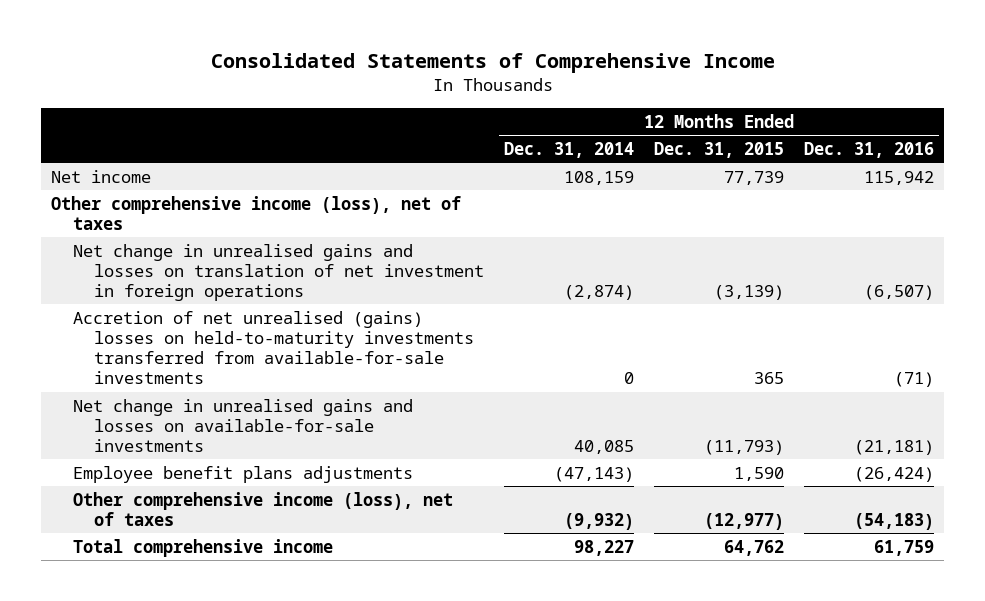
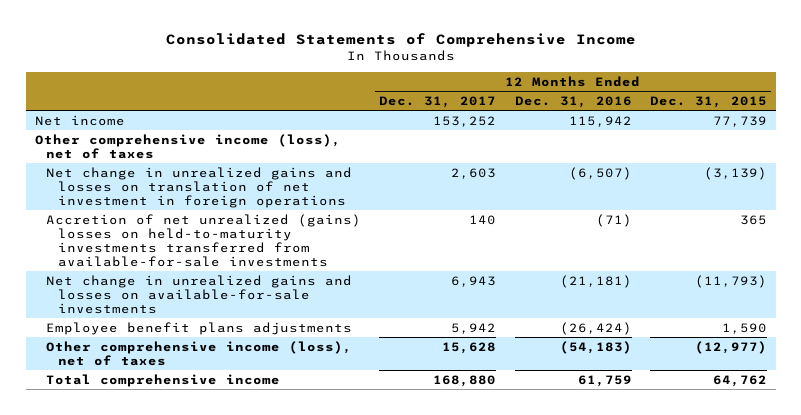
- | 12 Months Ended Dec. 31, 2014 | 12 Months Ended Dec. 31, 2015 | 12 Months Ended Dec. 31, 2016
+ | 12 Months Ended Dec. 31, 2017 | 12 Months Ended Dec. 31, 2016 | 12 Months Ended Dec. 31, 2015
- Net change in unrealised gains and losses on translation of net investment in foreign operations | (2,874) | (3,139) | (6,507)
- Accretion of net unrealised (gains) losses on held-to-maturity investments transferred from available-for-sale investments | 0 | 365 | (71)
- Net change in unrealised gains and losses on available-for-sale investments | 40,085 | (11,793) | (21,181)
+ Net change in unrealized gains and losses on translation of net investment in foreign operations | 2,603 | (6,507) | (3,139)
+ Accretion of net unrealized (gains) losses on held-to-maturity investments transferred from available-for-sale investments | 140 | (71) | 365
+ Net change in unrealized gains and losses on available-for-sale investments | 6,943 | (21,181) | (11,793)

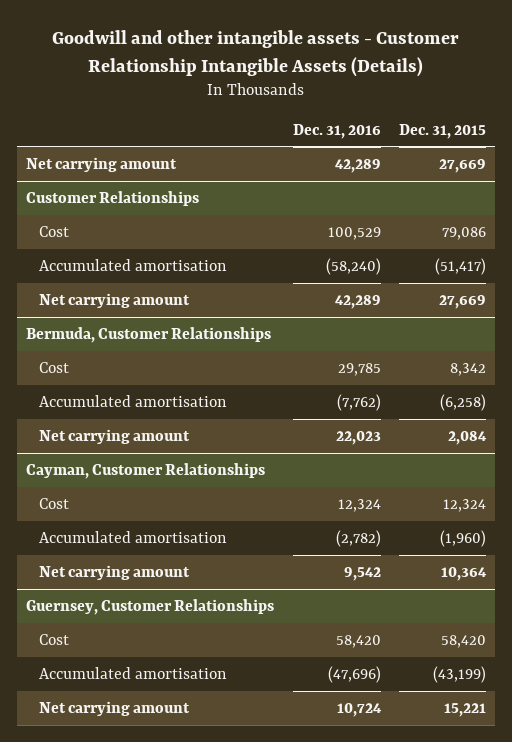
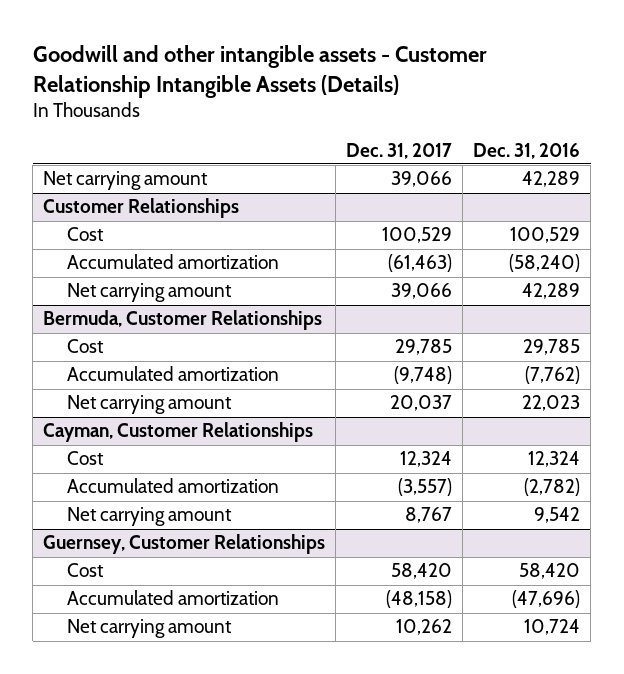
- | Dec. 31, 2016 | Dec. 31, 2015
+ | Dec. 31, 2017 | Dec. 31, 2016
@ Customer Relationships
- Accumulated amortisation | (58,240) | (51,417)
+ Accumulated amortization | (61,463) | (58,240)
@ Bermuda, Customer Relationships
- Accumulated amortisation | (7,762) | (6,258)
+ Accumulated amortization | (9,748) | (7,762)
@ Cayman, Customer Relationships
- Accumulated amortisation | (2,782) | (1,960)
+ Accumulated amortization | (3,557) | (2,782)
@ Guernsey, Customer Relationships
- Accumulated amortisation | (47,696) | (43,199)
+ Accumulated amortization | (48,158) | (47,696)

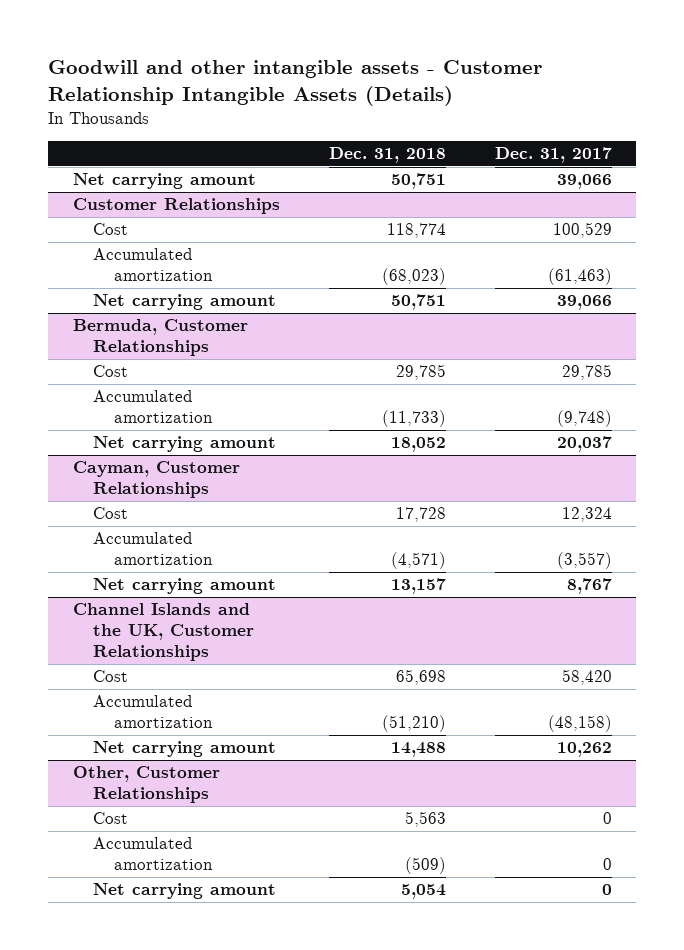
- | Dec. 31, 2017 | Dec. 31, 2016
+ | Dec. 31, 2018 | Dec. 31, 2017
- Guernsey, Customer Relationships
+ Channel Islands and the UK, Customer Relationships
+ Other, Customer Relationships
+ Cost | 5,563 | 0
+ Accumulated amortization | (509) | 0
+ Net carrying amount | 5,054 | 0

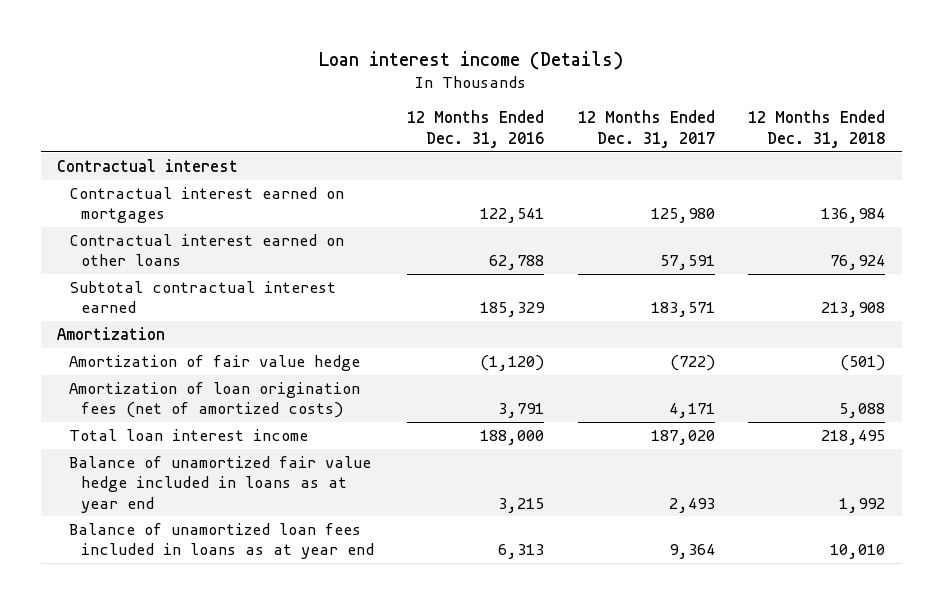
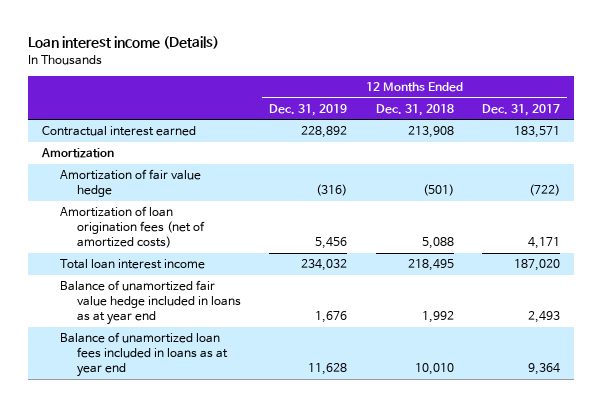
- | 12 Months Ended Dec. 31, 2016 | 12 Months Ended Dec. 31, 2017 | 12 Months Ended Dec. 31, 2018
+ | 12 Months Ended Dec. 31, 2019 | 12 Months Ended Dec. 31, 2018 | 12 Months Ended Dec. 31, 2017
- Contractual interest
- Contractual interest earned on mortgages | 122,541 | 125,980 | 136,984
- Contractual interest earned on other loans | 62,788 | 57,591 | 76,924
- Subtotal contractual interest earned | 185,329 | 183,571 | 213,908
+ Contractual interest earned | 228,892 | 213,908 | 183,571

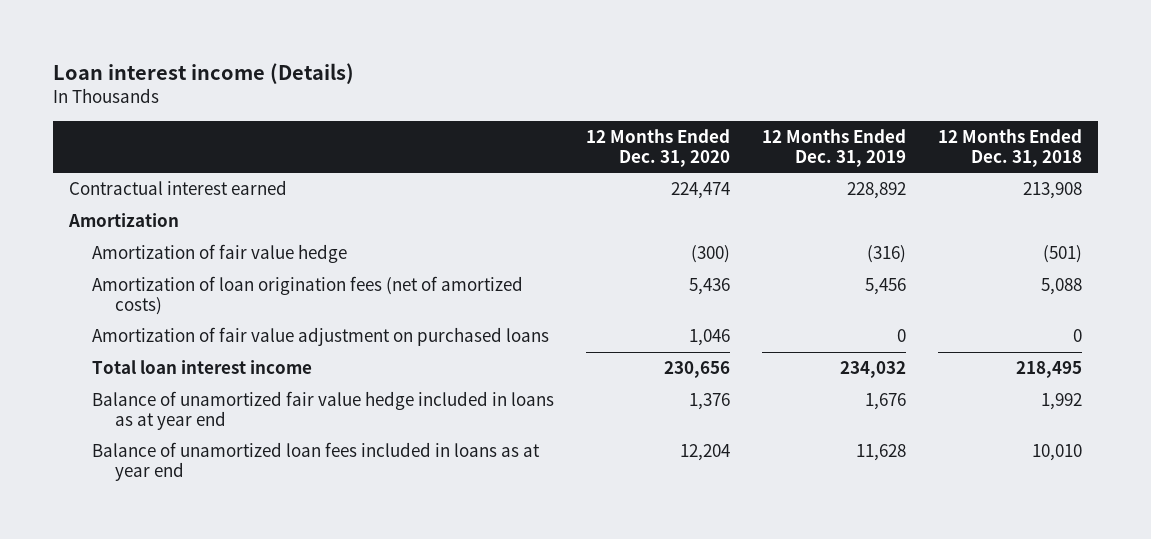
- | 12 Months Ended Dec. 31, 2019 | 12 Months Ended Dec. 31, 2018 | 12 Months Ended Dec. 31, 2017
+ | 12 Months Ended Dec. 31, 2020 | 12 Months Ended Dec. 31, 2019 | 12 Months Ended Dec. 31, 2018
+ Amortization of fair value adjustment on purchased loans | 1,046 | 0 | 0

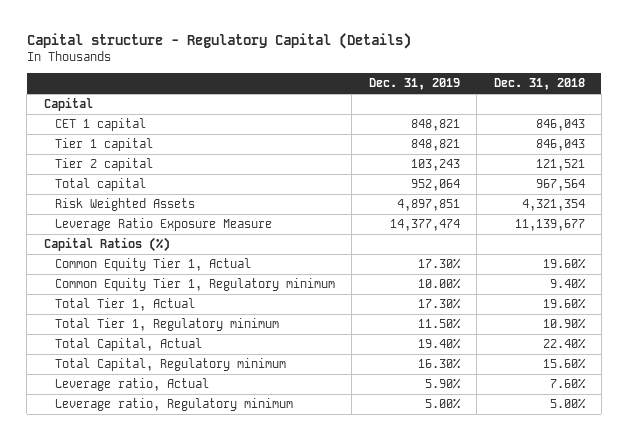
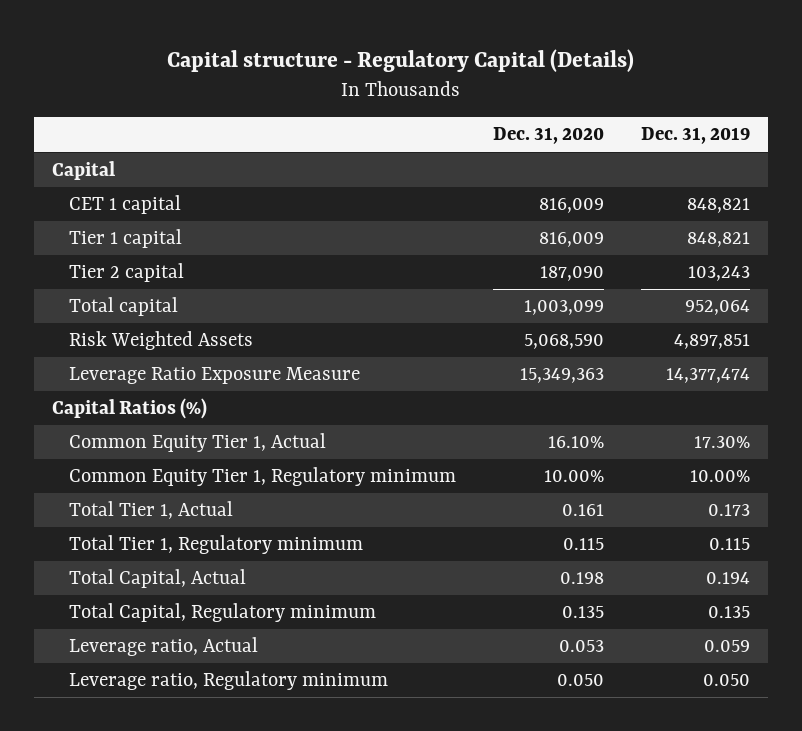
- | Dec. 31, 2019 | Dec. 31, 2018
+ | Dec. 31, 2020 | Dec. 31, 2019
- Total Tier 1, Actual | 17.30% | 19.60%
- Total Tier 1, Regulatory minimum | 11.50% | 10.90%
- Total Capital, Actual | 19.40% | 22.40%
- Total Capital, Regulatory minimum | 16.30% | 15.60%
- Leverage ratio, Actual | 5.90% | 7.60%
- Leverage ratio, Regulatory minimum | 5.00% | 5.00%
+ Total Tier 1, Actual | 0.161 | 0.173
+ Total Tier 1, Regulatory minimum | 0.115 | 0.115
+ Total Capital, Actual | 0.198 | 0.194
+ Total Capital, Regulatory minimum | 0.135 | 0.135
+ Leverage ratio, Actual | 0.053 | 0.059
+ Leverage ratio, Regulatory minimum | 0.050 | 0.050

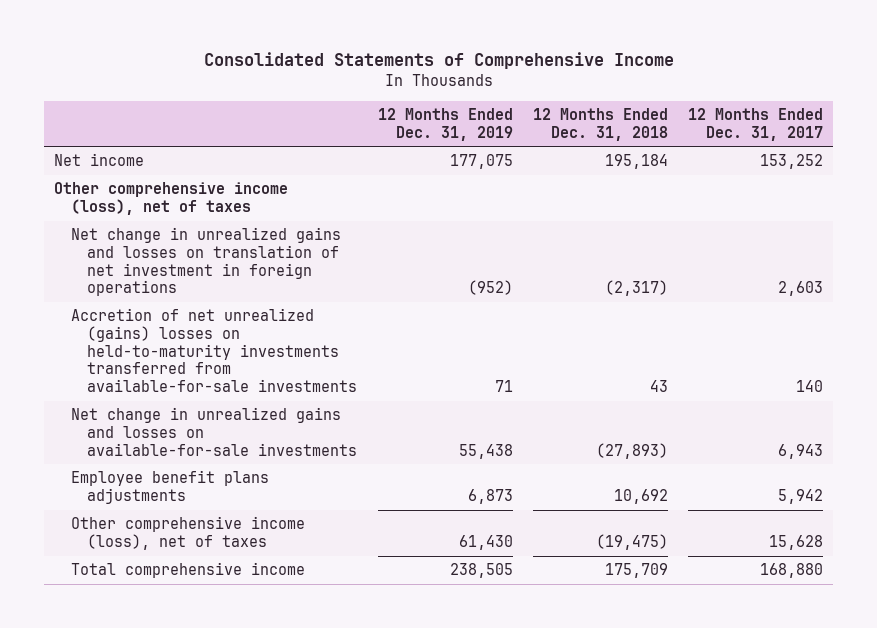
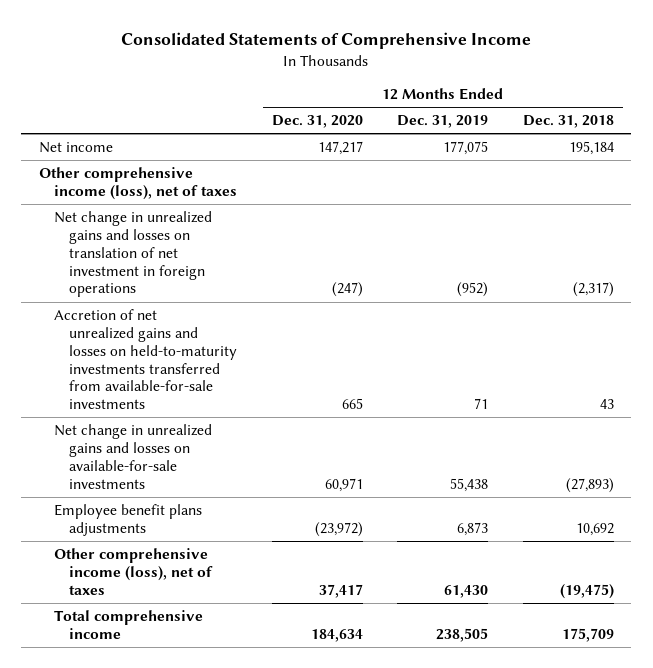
- | 12 Months Ended Dec. 31, 2019 | 12 Months Ended Dec. 31, 2018 | 12 Months Ended Dec. 31, 2017
+ | 12 Months Ended Dec. 31, 2020 | 12 Months Ended Dec. 31, 2019 | 12 Months Ended Dec. 31, 2018
- Accretion of net unrealized (gains) losses on held-to-maturity investments transferred from available-for-sale investments | 71 | 43 | 140
+ Accretion of net unrealized gains and losses on held-to-maturity investments transferred from available-for-sale investments | 665 | 71 | 43

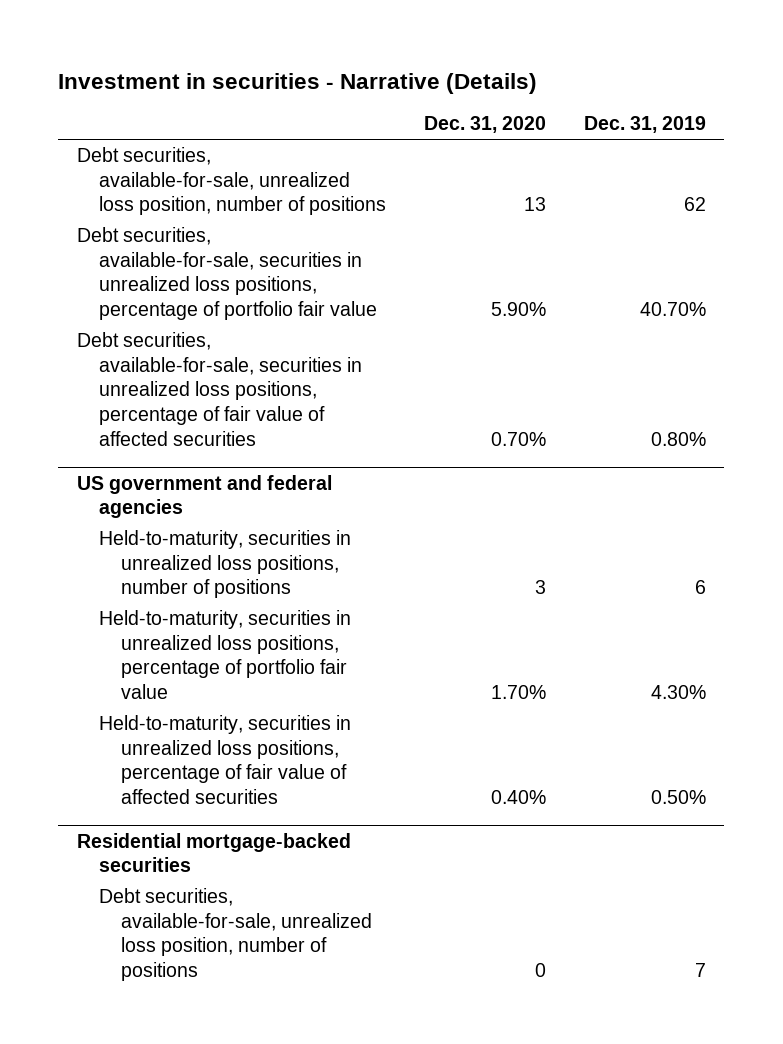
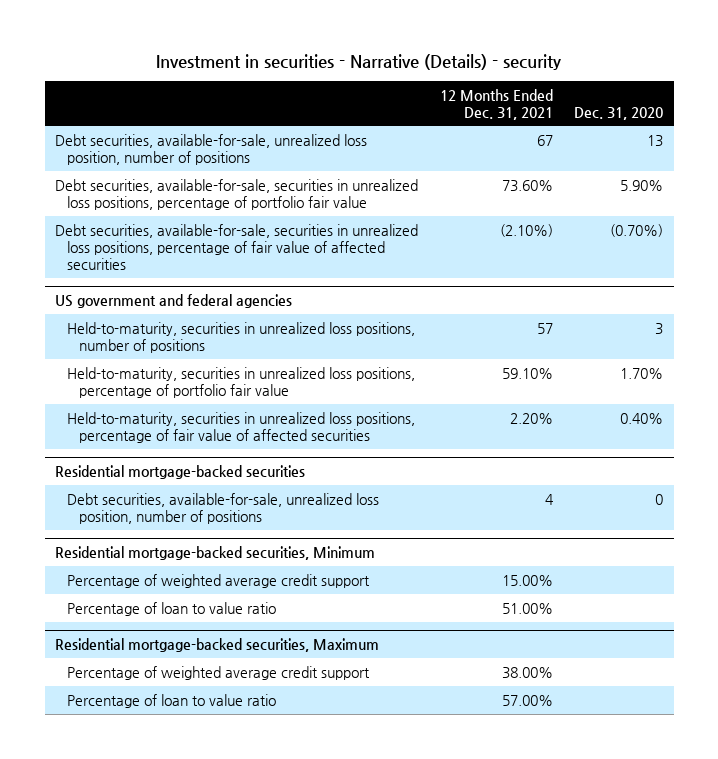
- Investment in securities - Narrative (Details)
+ Investment in securities - Narrative (Details) - security
- | Dec. 31, 2020 | Dec. 31, 2019
+ | 12 Months Ended Dec. 31, 2021 | Dec. 31, 2020
- Debt securities, available-for-sale, securities in unrealized loss positions, percentage of fair value of affected securities | 0.70% | 0.80%
+ Debt securities, available-for-sale, securities in unrealized loss positions, percentage of fair value of affected securities | (2.10%) | (0.70%)
+ Residential mortgage-backed securities, Minimum
+ Percentage of weighted average credit support | 15.00% |
+ Percentage of loan to value ratio | 51.00% |
+ Residential mortgage-backed securities, Maximum
+ Percentage of weighted average credit support | 38.00% |
+ Percentage of loan to value ratio | 57.00% |

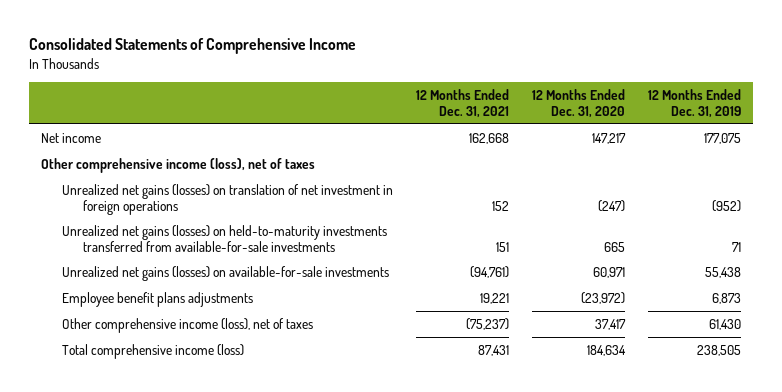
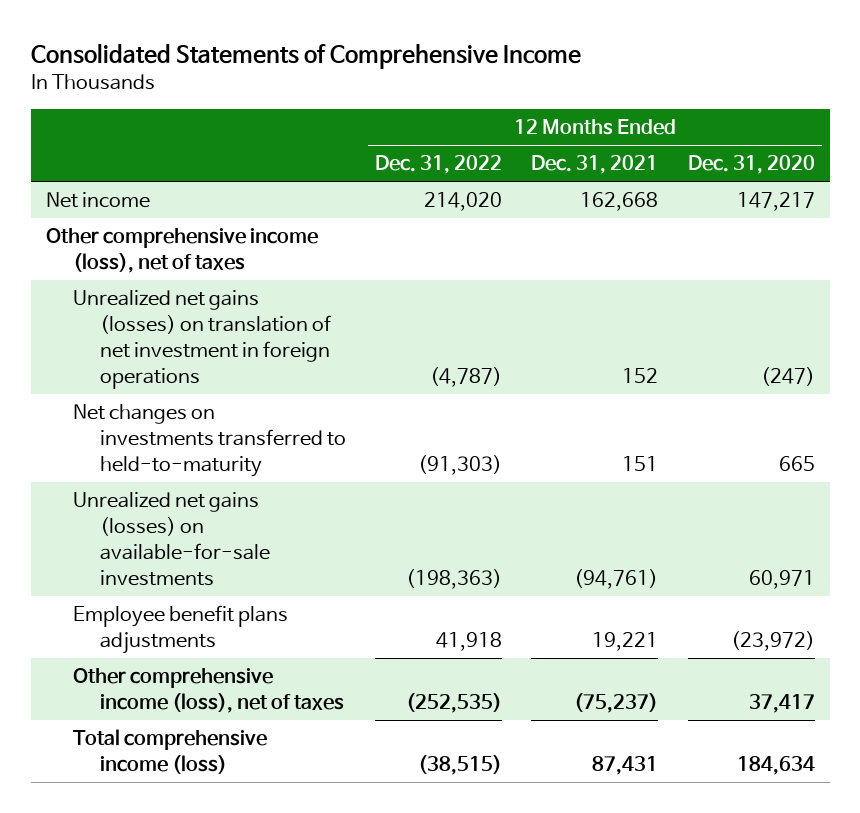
- | 12 Months Ended Dec. 31, 2021 | 12 Months Ended Dec. 31, 2020 | 12 Months Ended Dec. 31, 2019
+ | 12 Months Ended Dec. 31, 2022 | 12 Months Ended Dec. 31, 2021 | 12 Months Ended Dec. 31, 2020
- Unrealized net gains (losses) on held-to-maturity investments transferred from available-for-sale investments | 151 | 665 | 71
+ Net changes on investments transferred to held-to-maturity | (91,303) | 151 | 665

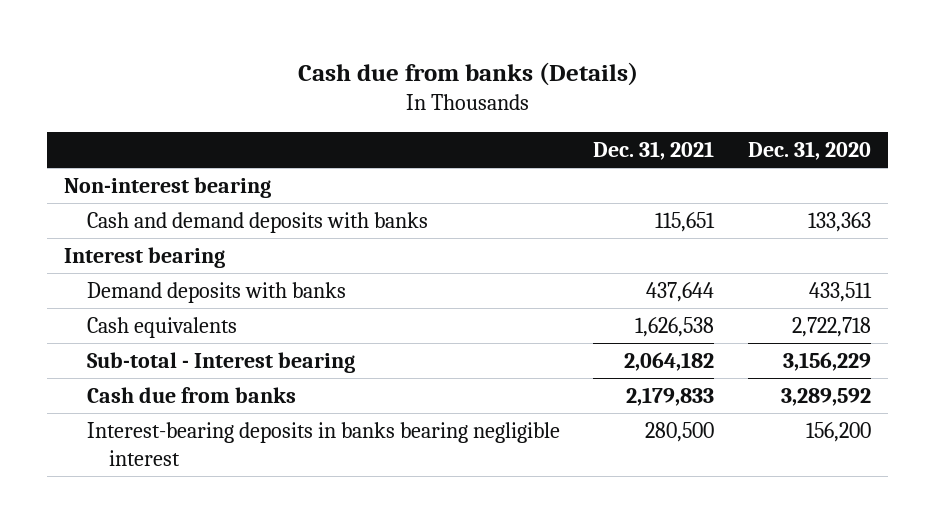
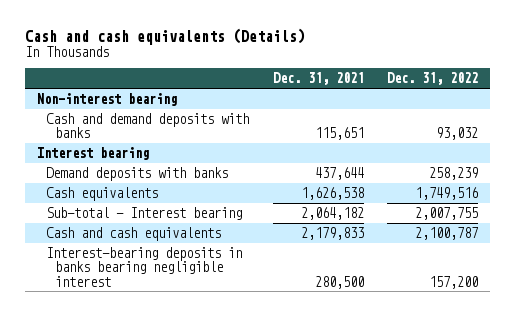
- Cash due from banks (Details)
+ Cash and cash equivalents (Details)
- | Dec. 31, 2021 | Dec. 31, 2020
+ | Dec. 31, 2021 | Dec. 31, 2022
- Cash due from banks | 2,179,833 | 3,289,592
+ Cash and cash equivalents | 2,179,833 | 2,100,787

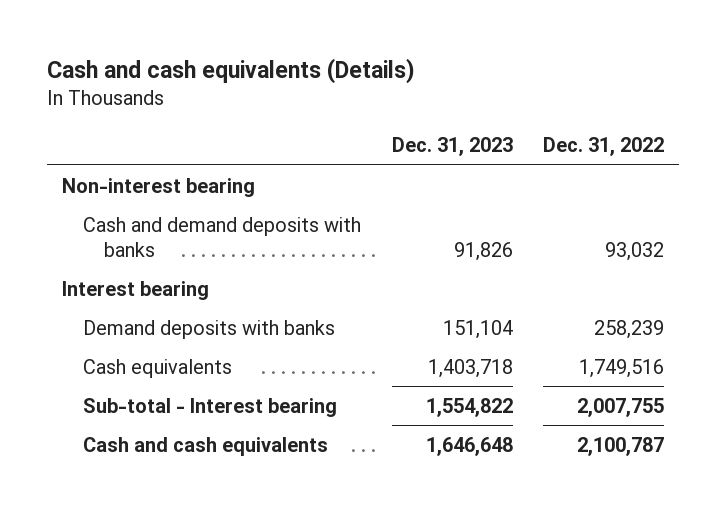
- | Dec. 31, 2021 | Dec. 31, 2022
+ | Dec. 31, 2023 | Dec. 31, 2022
- Interest-bearing deposits in banks bearing negligible interest | 280,500 | 157,200

